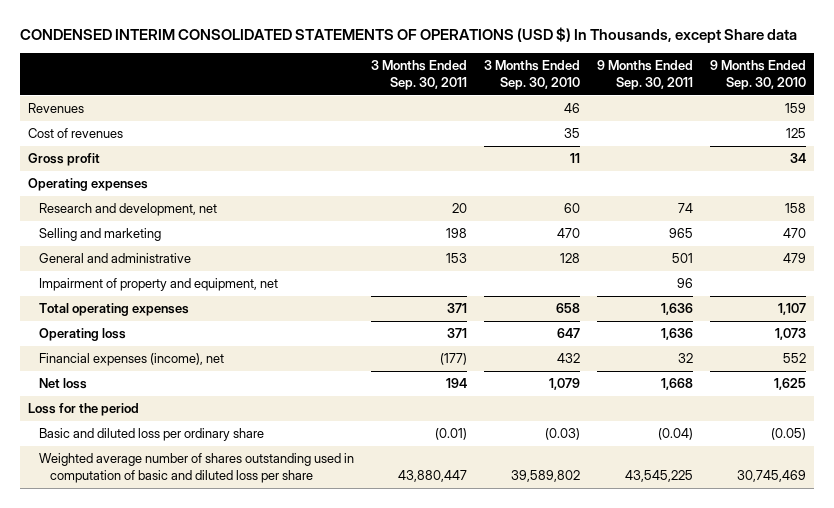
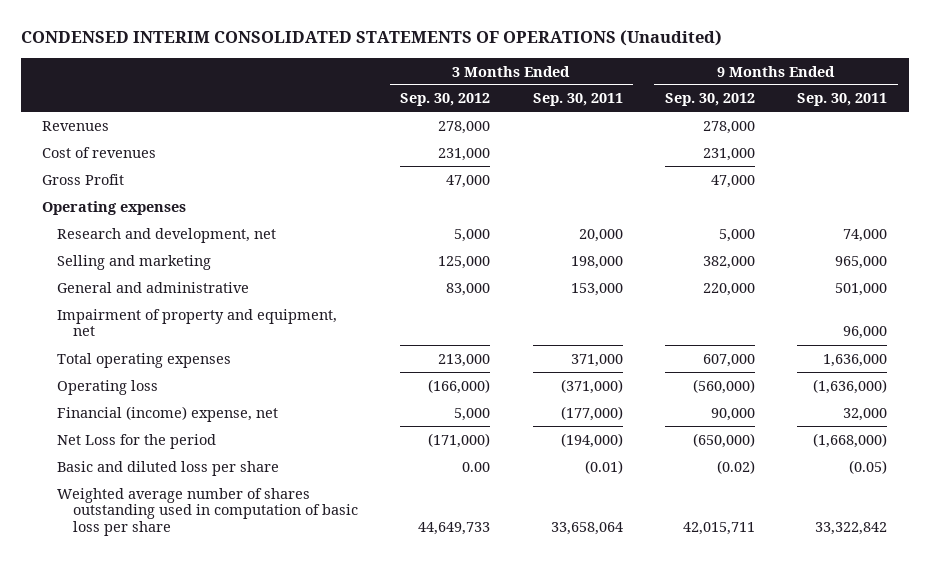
- CONDENSED INTERIM CONSOLIDATED STATEMENTS OF OPERATIONS (USD $) In Thousands, except Share data
+ CONDENSED INTERIM CONSOLIDATED STATEMENTS OF OPERATIONS (Unaudited)
- | 3 Months Ended Sep. 30, 2011 | 3 Months Ended Sep. 30, 2010 | 9 Months Ended Sep. 30, 2011 | 9 Months Ended Sep. 30, 2010
+ | 3 Months Ended Sep. 30, 2012 | 3 Months Ended Sep. 30, 2011 | 9 Months Ended Sep. 30, 2012 | 9 Months Ended Sep. 30, 2011
- Gross profit | | 11 | | 34
+ Gross Profit | 47,000 | | 47,000 |
- Research and development, net | 20 | 60 | 74 | 158
- Selling and marketing | 198 | 470 | 965 | 470
- General and administrative | 153 | 128 | 501 | 479
- Impairment of property and equipment, net | | | 96 |
- Total operating expenses | 371 | 658 | 1,636 | 1,107
- Operating loss | 371 | 647 | 1,636 | 1,073
- Financial expenses (income), net | (177) | 432 | 32 | 552
- Net loss | 194 | 1,079 | 1,668 | 1,625
- Loss for the period
- Basic and diluted loss per ordinary share | (0.01) | (0.03) | (0.04) | (0.05)
- Weighted average number of shares outstanding used in computation of basic and diluted loss per share | 43,880,447 | 39,589,802 | 43,545,225 | 30,745,469
+ Research and development, net | 5,000 | 20,000 | 5,000 | 74,000
+ Selling and marketing | 125,000 | 198,000 | 382,000 | 965,000
+ General and administrative | 83,000 | 153,000 | 220,000 | 501,000
+ Impairment of property and equipment, net | | | | 96,000
+ Total operating expenses | 213,000 | 371,000 | 607,000 | 1,636,000
+ Operating loss | (166,000) | (371,000) | (560,000) | (1,636,000)
+ Financial (income) expense, net | 5,000 | (177,000) | 90,000 | 32,000
+ Net Loss for the period | (171,000) | (194,000) | (650,000) | (1,668,000)
+ Basic and diluted loss per share | 0.00 | (0.01) | (0.02) | (0.05)
+ Weighted average number of shares outstanding used in computation of basic loss per share | 44,649,733 | 33,658,064 | 42,015,711 | 33,322,842

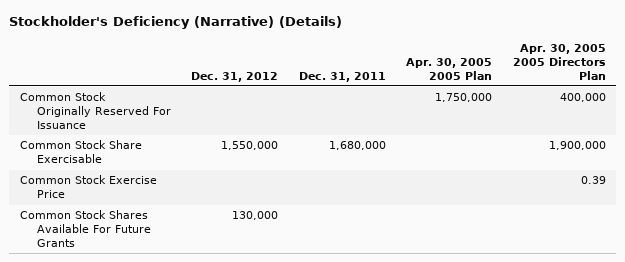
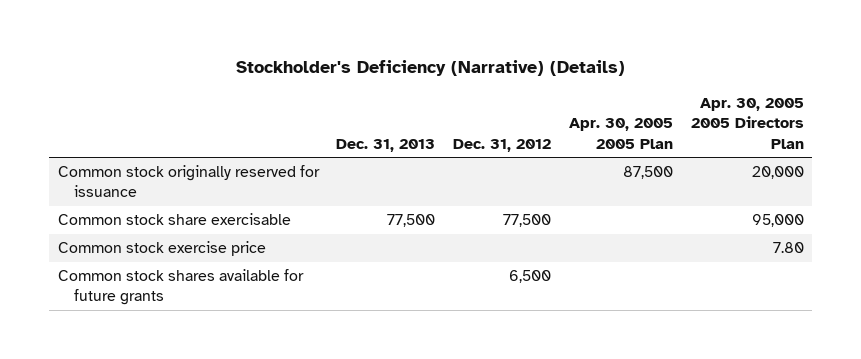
- | Dec. 31, 2012 | Dec. 31, 2011 | Apr. 30, 2005 2005 Plan | Apr. 30, 2005 2005 Directors Plan
+ | Dec. 31, 2013 | Dec. 31, 2012 | Apr. 30, 2005 2005 Plan | Apr. 30, 2005 2005 Directors Plan
- Common Stock Originally Reserved For Issuance | | | 1,750,000 | 400,000
- Common Stock Share Exercisable | 1,550,000 | 1,680,000 | | 1,900,000
- Common Stock Exercise Price | | | | 0.39
- Common Stock Shares Available For Future Grants | 130,000 | | |
+ Common stock originally reserved for issuance | | | 87,500 | 20,000
+ Common stock share exercisable | 77,500 | 77,500 | | 95,000
+ Common stock exercise price | | | | 7.80
+ Common stock shares available for future grants | | 6,500 | |

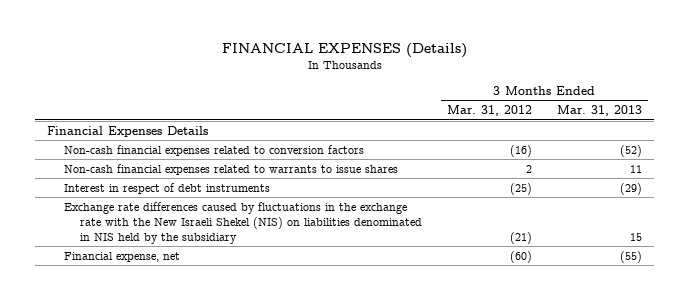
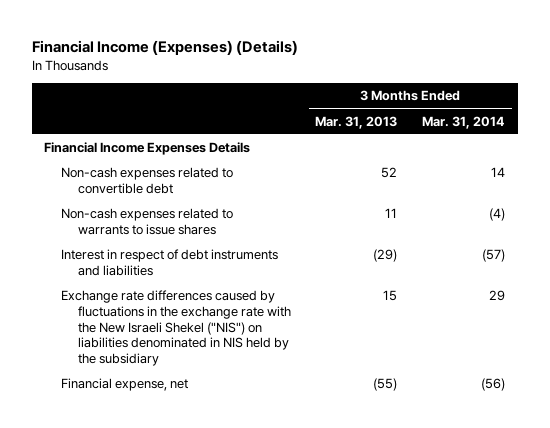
- FINANCIAL EXPENSES (Details)
+ Financial Income (Expenses) (Details)
- | 3 Months Ended Mar. 31, 2012 | 3 Months Ended Mar. 31, 2013
+ | 3 Months Ended Mar. 31, 2013 | 3 Months Ended Mar. 31, 2014
- Financial Expenses Details
- Non-cash financial expenses related to conversion factors | (16) | (52)
- Non-cash financial expenses related to warrants to issue shares | 2 | 11
- Interest in respect of debt instruments | (25) | (29)
- Exchange rate differences caused by fluctuations in the exchange rate with the New Israeli Shekel (NIS) on liabilities denominated in NIS held by the subsidiary | (21) | 15
+ Financial Income Expenses Details
+ Non-cash expenses related to convertible debt | 52 | 14
+ Non-cash expenses related to warrants to issue shares | 11 | (4)
+ Interest in respect of debt instruments and liabilities | (29) | (57)
+ Exchange rate differences caused by fluctuations in the exchange rate with the New Israeli Shekel ("NIS") on liabilities denominated in NIS held by the subsidiary | 15 | 29

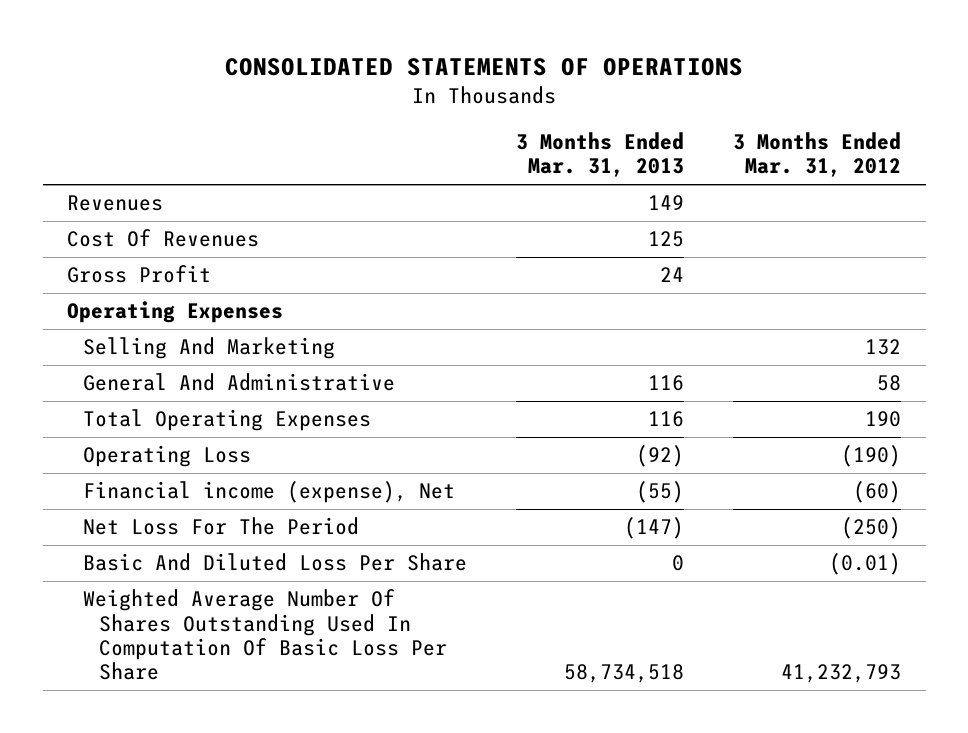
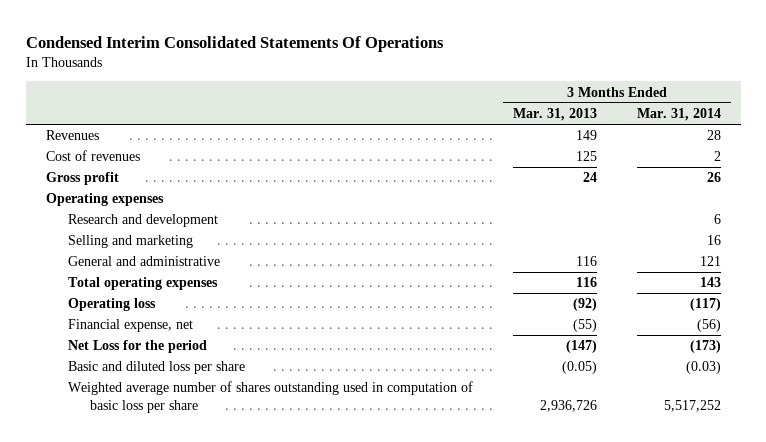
- CONSOLIDATED STATEMENTS OF OPERATIONS
+ Condensed Interim Consolidated Statements Of Operations
- | 3 Months Ended Mar. 31, 2013 | 3 Months Ended Mar. 31, 2012
+ | 3 Months Ended Mar. 31, 2013 | 3 Months Ended Mar. 31, 2014
- Cost Of Revenues | 125 |
- Gross Profit | 24 |
- Operating Expenses
- Selling And Marketing | | 132
- General And Administrative | 116 | 58
- Total Operating Expenses | 116 | 190
- Operating Loss | (92) | (190)
- Financial income (expense), Net | (55) | (60)
- Net Loss For The Period | (147) | (250)
- Basic And Diluted Loss Per Share | 0 | (0.01)
- Weighted Average Number Of Shares Outstanding Used In Computation Of Basic Loss Per Share | 58,734,518 | 41,232,793
+ Cost of revenues | 125 | 2
+ Gross profit | 24 | 26
+ Operating expenses
+ Research and development | | 6
+ Selling and marketing | | 16
+ General and administrative | 116 | 121
+ Total operating expenses | 116 | 143
+ Operating loss | (92) | (117)
+ Financial expense, net | (55) | (56)
+ Net Loss for the period | (147) | (173)
+ Basic and diluted loss per share | (0.05) | (0.03)
+ Weighted average number of shares outstanding used in computation of basic loss per share | 2,936,726 | 5,517,252

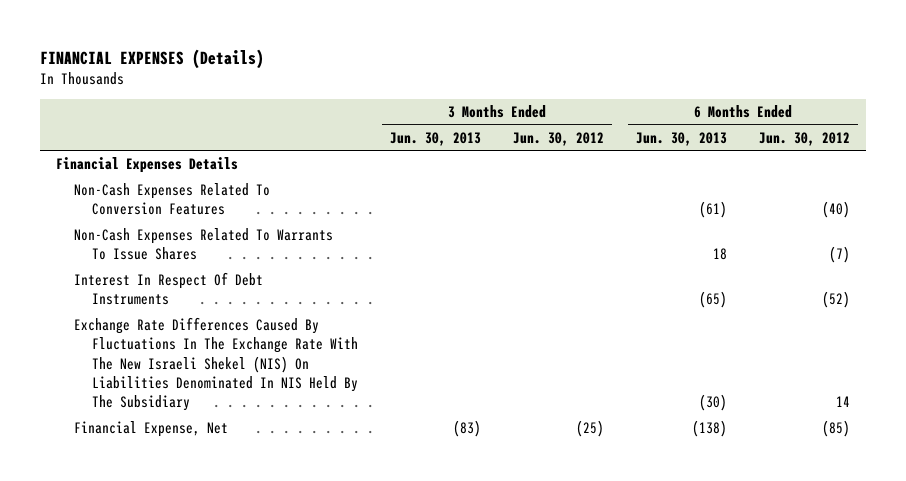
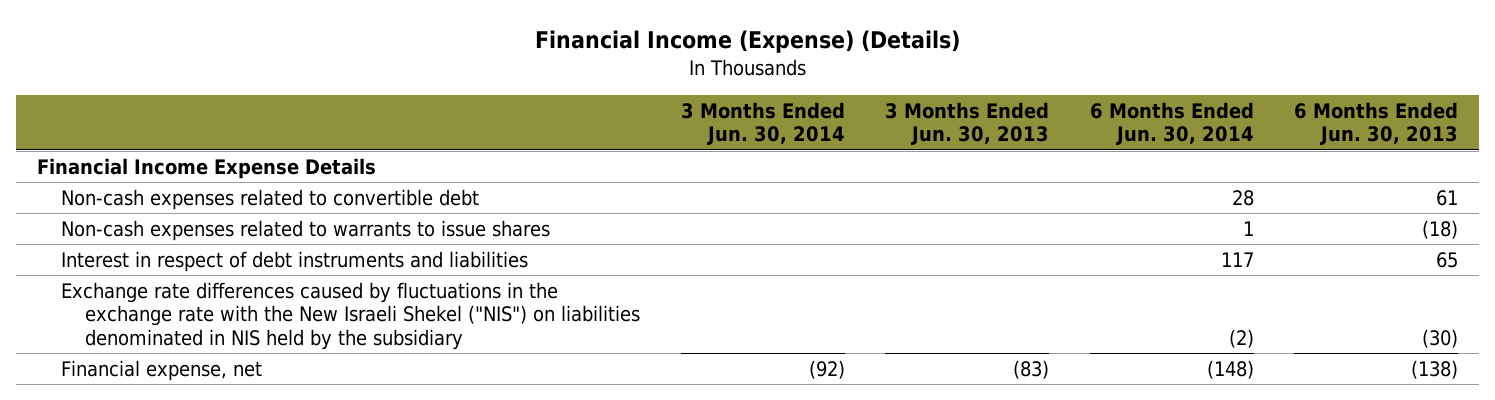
- FINANCIAL EXPENSES (Details)
+ Financial Income (Expense) (Details)
- | 3 Months Ended Jun. 30, 2013 | 3 Months Ended Jun. 30, 2012 | 6 Months Ended Jun. 30, 2013 | 6 Months Ended Jun. 30, 2012
+ | 3 Months Ended Jun. 30, 2014 | 3 Months Ended Jun. 30, 2013 | 6 Months Ended Jun. 30, 2014 | 6 Months Ended Jun. 30, 2013
- Financial Expenses Details
- Non-Cash Expenses Related To Conversion Features | | | (61) | (40)
- Non-Cash Expenses Related To Warrants To Issue Shares | | | 18 | (7)
- Interest In Respect Of Debt Instruments | | | (65) | (52)
- Exchange Rate Differences Caused By Fluctuations In The Exchange Rate With The New Israeli Shekel (NIS) On Liabilities Denominated In NIS Held By The Subsidiary | | | (30) | 14
- Financial Expense, Net | (83) | (25) | (138) | (85)
+ Financial Income Expense Details
+ Non-cash expenses related to convertible debt | | | 28 | 61
+ Non-cash expenses related to warrants to issue shares | | | 1 | (18)
+ Interest in respect of debt instruments and liabilities | | | 117 | 65
+ Exchange rate differences caused by fluctuations in the exchange rate with the New Israeli Shekel ("NIS") on liabilities denominated in NIS held by the subsidiary | | | (2) | (30)
+ Financial expense, net | (92) | (83) | (148) | (138)

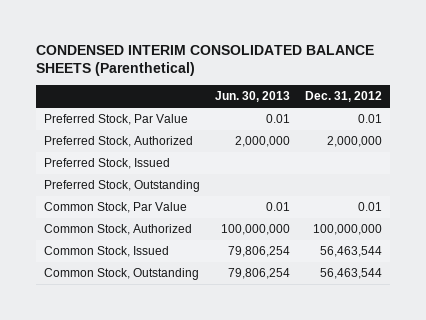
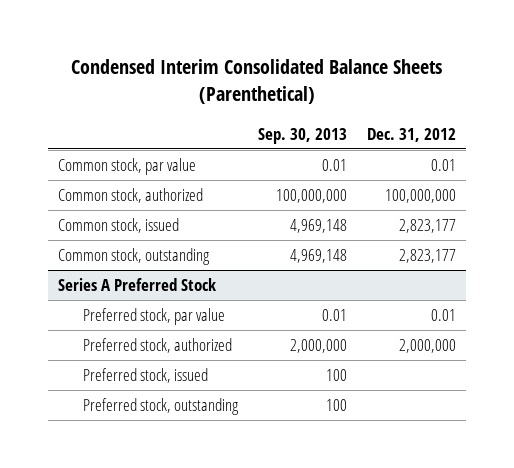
- CONDENSED INTERIM CONSOLIDATED BALANCE SHEETS (Parenthetical)
+ Condensed Interim Consolidated Balance Sheets (Parenthetical)
- | Jun. 30, 2013 | Dec. 31, 2012
+ | Sep. 30, 2013 | Dec. 31, 2012
- Preferred Stock, Par Value | 0.01 | 0.01
- Preferred Stock, Authorized | 2,000,000 | 2,000,000
- Preferred Stock, Issued
- Preferred Stock, Outstanding
- Common Stock, Par Value | 0.01 | 0.01
- Common Stock, Authorized | 100,000,000 | 100,000,000
- Common Stock, Issued | 79,806,254 | 56,463,544
- Common Stock, Outstanding | 79,806,254 | 56,463,544
+ Common stock, par value | 0.01 | 0.01
+ Common stock, authorized | 100,000,000 | 100,000,000
+ Common stock, issued | 4,969,148 | 2,823,177
+ Common stock, outstanding | 4,969,148 | 2,823,177
+ Series A Preferred Stock
+ Preferred stock, par value | 0.01 | 0.01
+ Preferred stock, authorized | 2,000,000 | 2,000,000
+ Preferred stock, issued | 100 |
+ Preferred stock, outstanding | 100 |

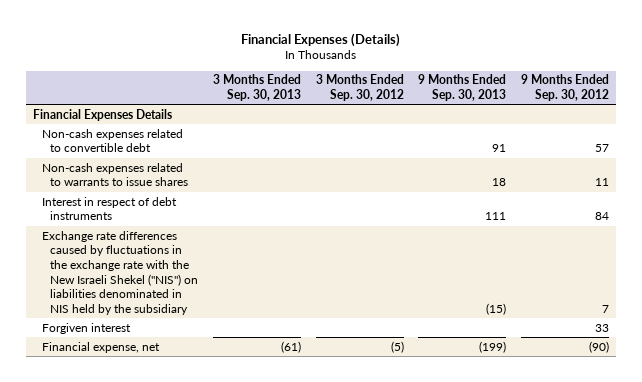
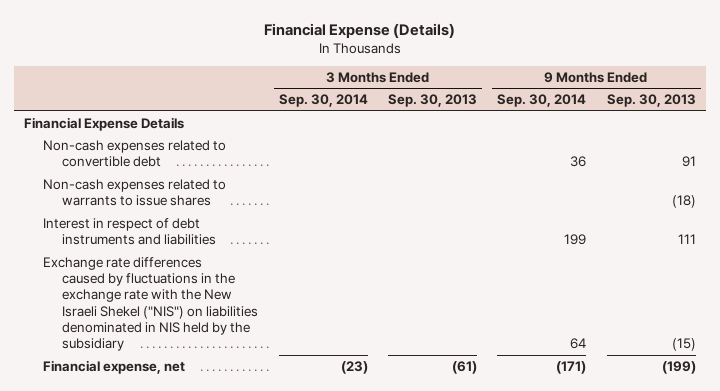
- Financial Expenses (Details)
+ Financial Expense (Details)
- | 3 Months Ended Sep. 30, 2013 | 3 Months Ended Sep. 30, 2012 | 9 Months Ended Sep. 30, 2013 | 9 Months Ended Sep. 30, 2012
+ | 3 Months Ended Sep. 30, 2014 | 3 Months Ended Sep. 30, 2013 | 9 Months Ended Sep. 30, 2014 | 9 Months Ended Sep. 30, 2013
- Financial Expenses Details
+ Financial Expense Details
- Non-cash expenses related to warrants to issue shares | | | 18 | 11
- Interest in respect of debt instruments | | | 111 | 84
+ Non-cash expenses related to warrants to issue shares | | | | (18)
+ Interest in respect of debt instruments and liabilities | | | 199 | 111
- Forgiven interest | | | | 33

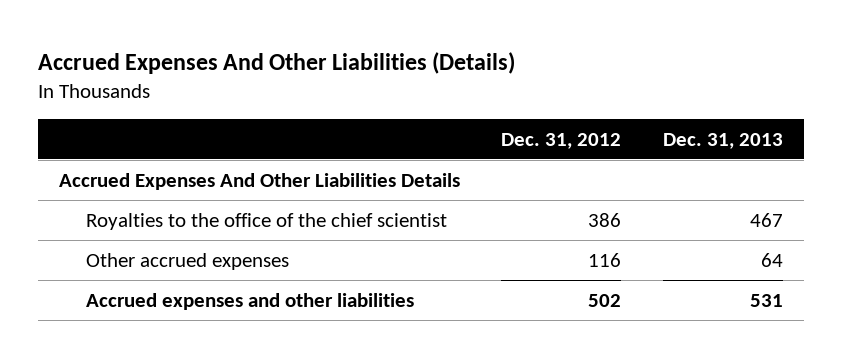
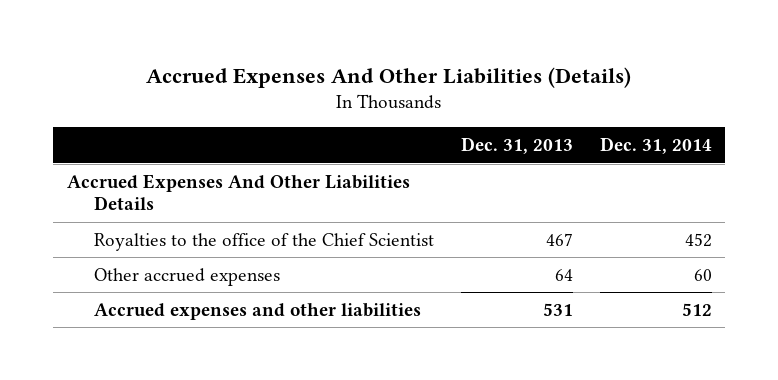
- | Dec. 31, 2012 | Dec. 31, 2013
+ | Dec. 31, 2013 | Dec. 31, 2014
- Royalties to the office of the chief scientist | 386 | 467
+ Royalties to the office of the Chief Scientist | 467 | 452

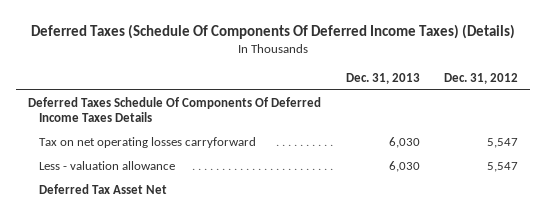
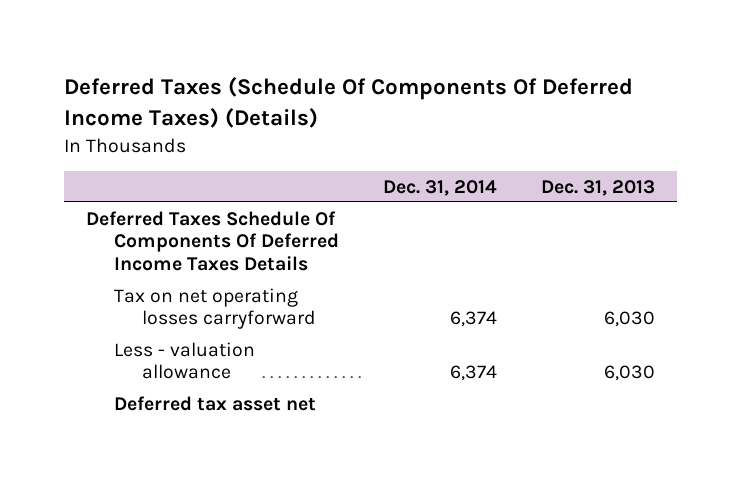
- | Dec. 31, 2013 | Dec. 31, 2012
+ | Dec. 31, 2014 | Dec. 31, 2013
- Deferred Tax Asset Net
+ Deferred tax asset net

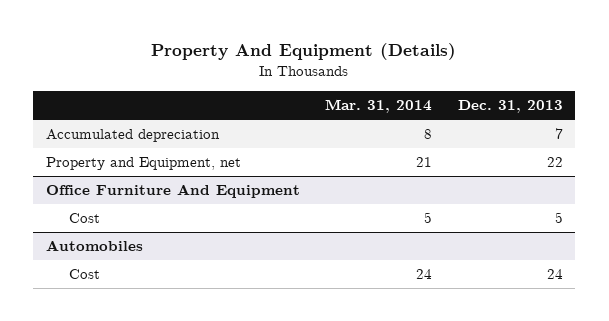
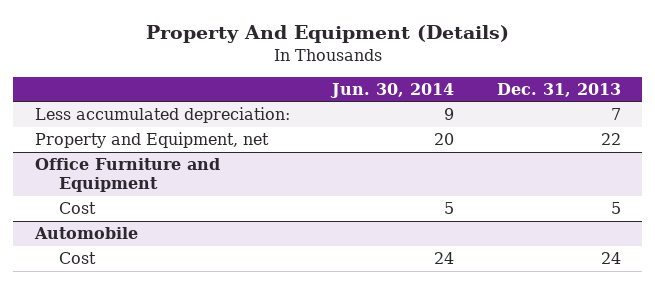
- | Mar. 31, 2014 | Dec. 31, 2013
+ | Jun. 30, 2014 | Dec. 31, 2013
- Accumulated depreciation | 8 | 7
+ Less accumulated depreciation: | 9 | 7
- Office Furniture And Equipment
+ Office Furniture and Equipment
- Automobiles
+ Automobile

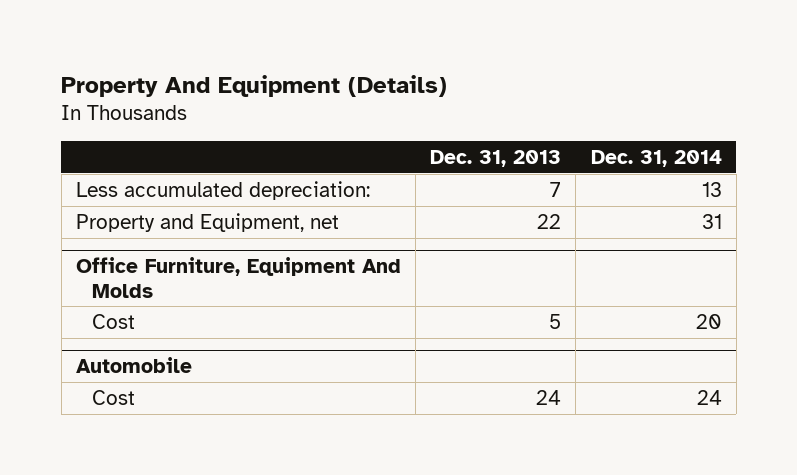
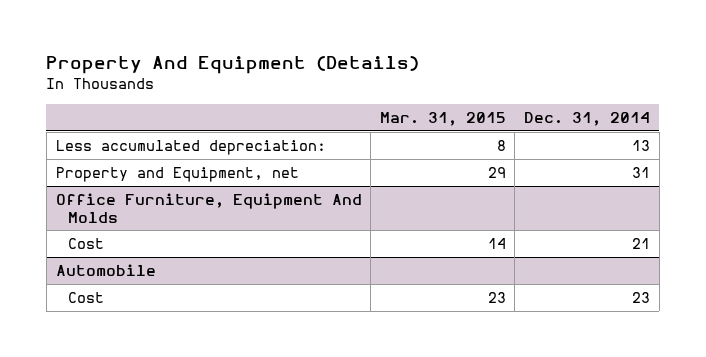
- | Dec. 31, 2013 | Dec. 31, 2014
+ | Mar. 31, 2015 | Dec. 31, 2014
@ Office Furniture, Equipment And Molds
- Cost | 5 | 20
+ Cost | 14 | 21
@ Automobile
- Cost | 24 | 24
+ Cost | 23 | 23

